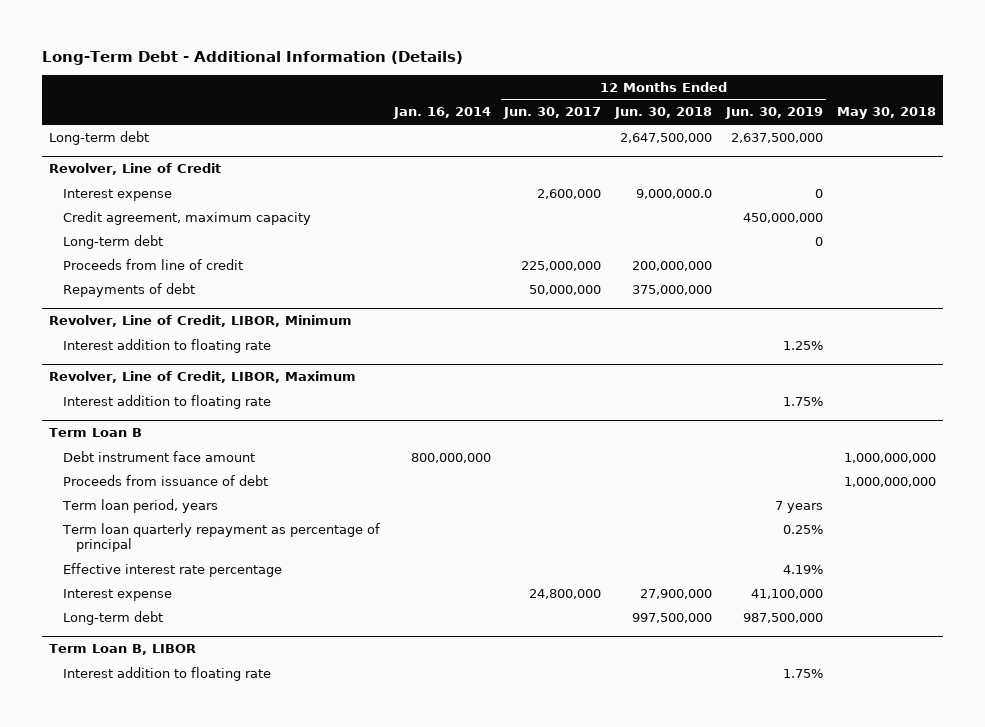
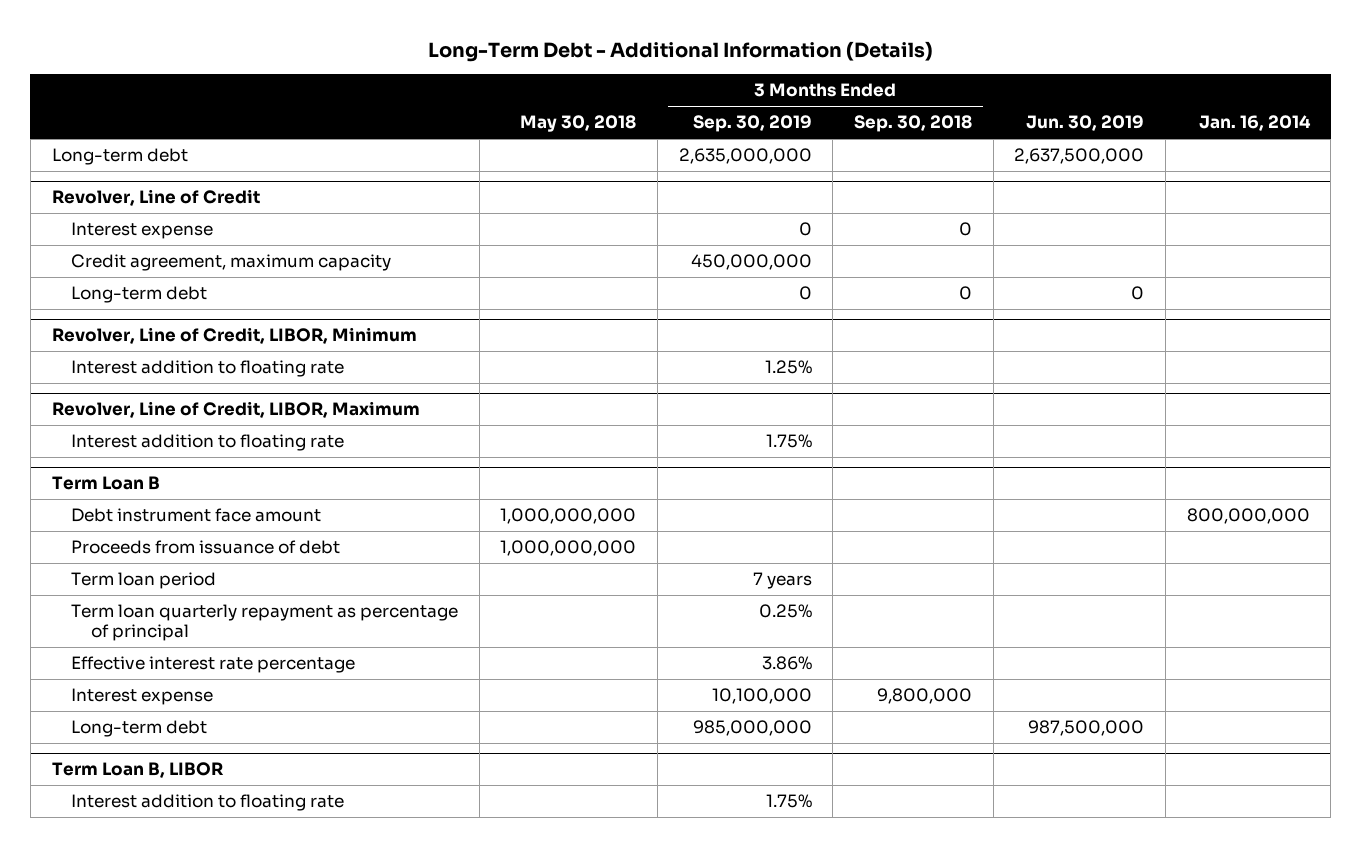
- | Jan. 16, 2014 | 12 Months Ended Jun. 30, 2017 | 12 Months Ended Jun. 30, 2018 | 12 Months Ended Jun. 30, 2019 | May 30, 2018
+ | May 30, 2018 | 3 Months Ended Sep. 30, 2019 | 3 Months Ended Sep. 30, 2018 | Jun. 30, 2019 | Jan. 16, 2014
@ Revolver, Line of Credit
- Proceeds from line of credit | | 225,000,000 | 200,000,000 | |
- Repayments of debt | | 50,000,000 | 375,000,000 | |
@ Term Loan B
- Term loan period, years | | | | 7 years |
+ Term loan period | | 7 years | | |

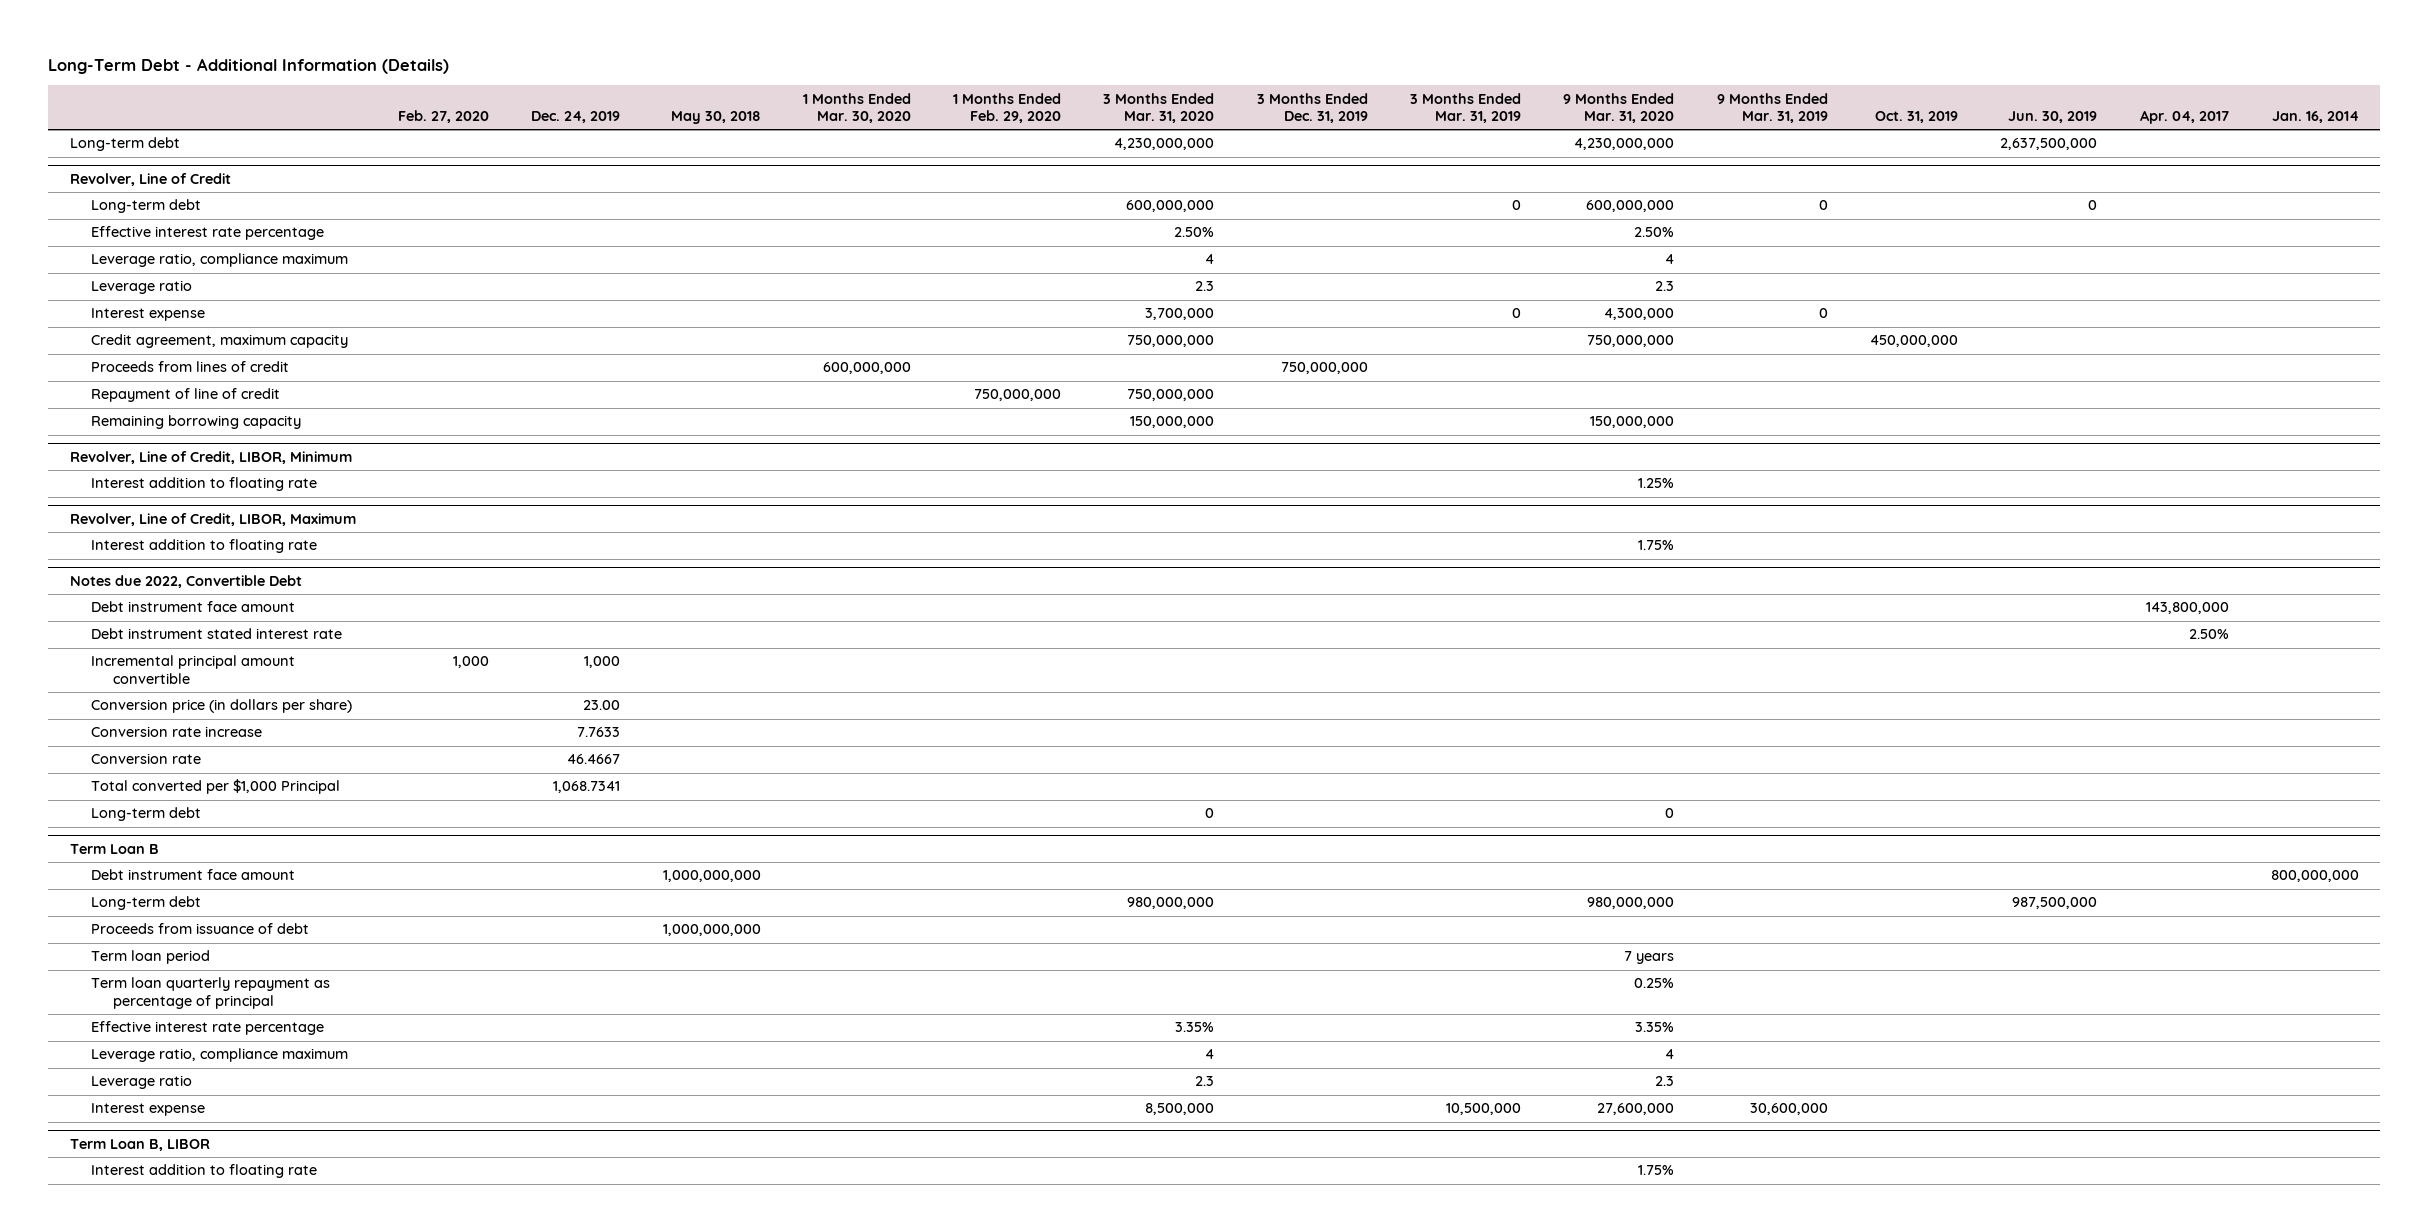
- | May 30, 2018 | 3 Months Ended Sep. 30, 2019 | 3 Months Ended Sep. 30, 2018 | Jun. 30, 2019 | Jan. 16, 2014
+ | Feb. 27, 2020 | Dec. 24, 2019 | May 30, 2018 | 1 Months Ended Mar. 30, 2020 | 1 Months Ended Feb. 29, 2020 | 3 Months Ended Mar. 31, 2020 | 3 Months Ended Dec. 31, 2019 | 3 Months Ended Mar. 31, 2019 | 9 Months Ended Mar. 31, 2020 | 9 Months Ended Mar. 31, 2019 | Oct. 31, 2019 | Jun. 30, 2019 | Apr. 04, 2017 | Jan. 16, 2014
@ Revolver, Line of Credit
moved up: Long-term debt | | | | | | 600,000,000 | | 0 | 600,000,000 | 0 | | 0 | |
+ Effective interest rate percentage | | | | | | 2.50% | | | 2.50% | | | | |
+ Leverage ratio, compliance maximum | | | | | | 4 | | | 4 | | | | |
+ Leverage ratio | | | | | | 2.3 | | | 2.3 | | | | |
+ Proceeds from lines of credit | | | | 600,000,000 | | | 750,000,000 | | | | | | |
+ Repayment of line of credit | | | | | 750,000,000 | 750,000,000 | | | | | | | |
+ Remaining borrowing capacity | | | | | | 150,000,000 | | | 150,000,000 | | | | |
+ Notes due 2022, Convertible Debt
+ Debt instrument face amount | | | | | | | | | | | | | 143,800,000 |
+ Debt instrument stated interest rate | | | | | | | | | | | | | 2.50% |
+ Incremental principal amount convertible | 1,000 | 1,000 | | | | | | | | | | | |
+ Conversion price (in dollars per share) | | 23.00 | | | | | | | | | | | |
+ Conversion rate increase | | 7.7633 | | | | | | | | | | | |
+ Conversion rate | | 46.4667 | | | | | | | | | | | |
+ Total converted per $1,000 Principal | | 1,068.7341 | | | | | | | | | | | |
+ Long-term debt | | | | | | 0 | | | 0 | | | | |
@ Term Loan B
moved up: Long-term debt | | | | | | 980,000,000 | | | 980,000,000 | | | 987,500,000 | |
+ Leverage ratio, compliance maximum | | | | | | 4 | | | 4 | | | | |
+ Leverage ratio | | | | | | 2.3 | | | 2.3 | | | | |

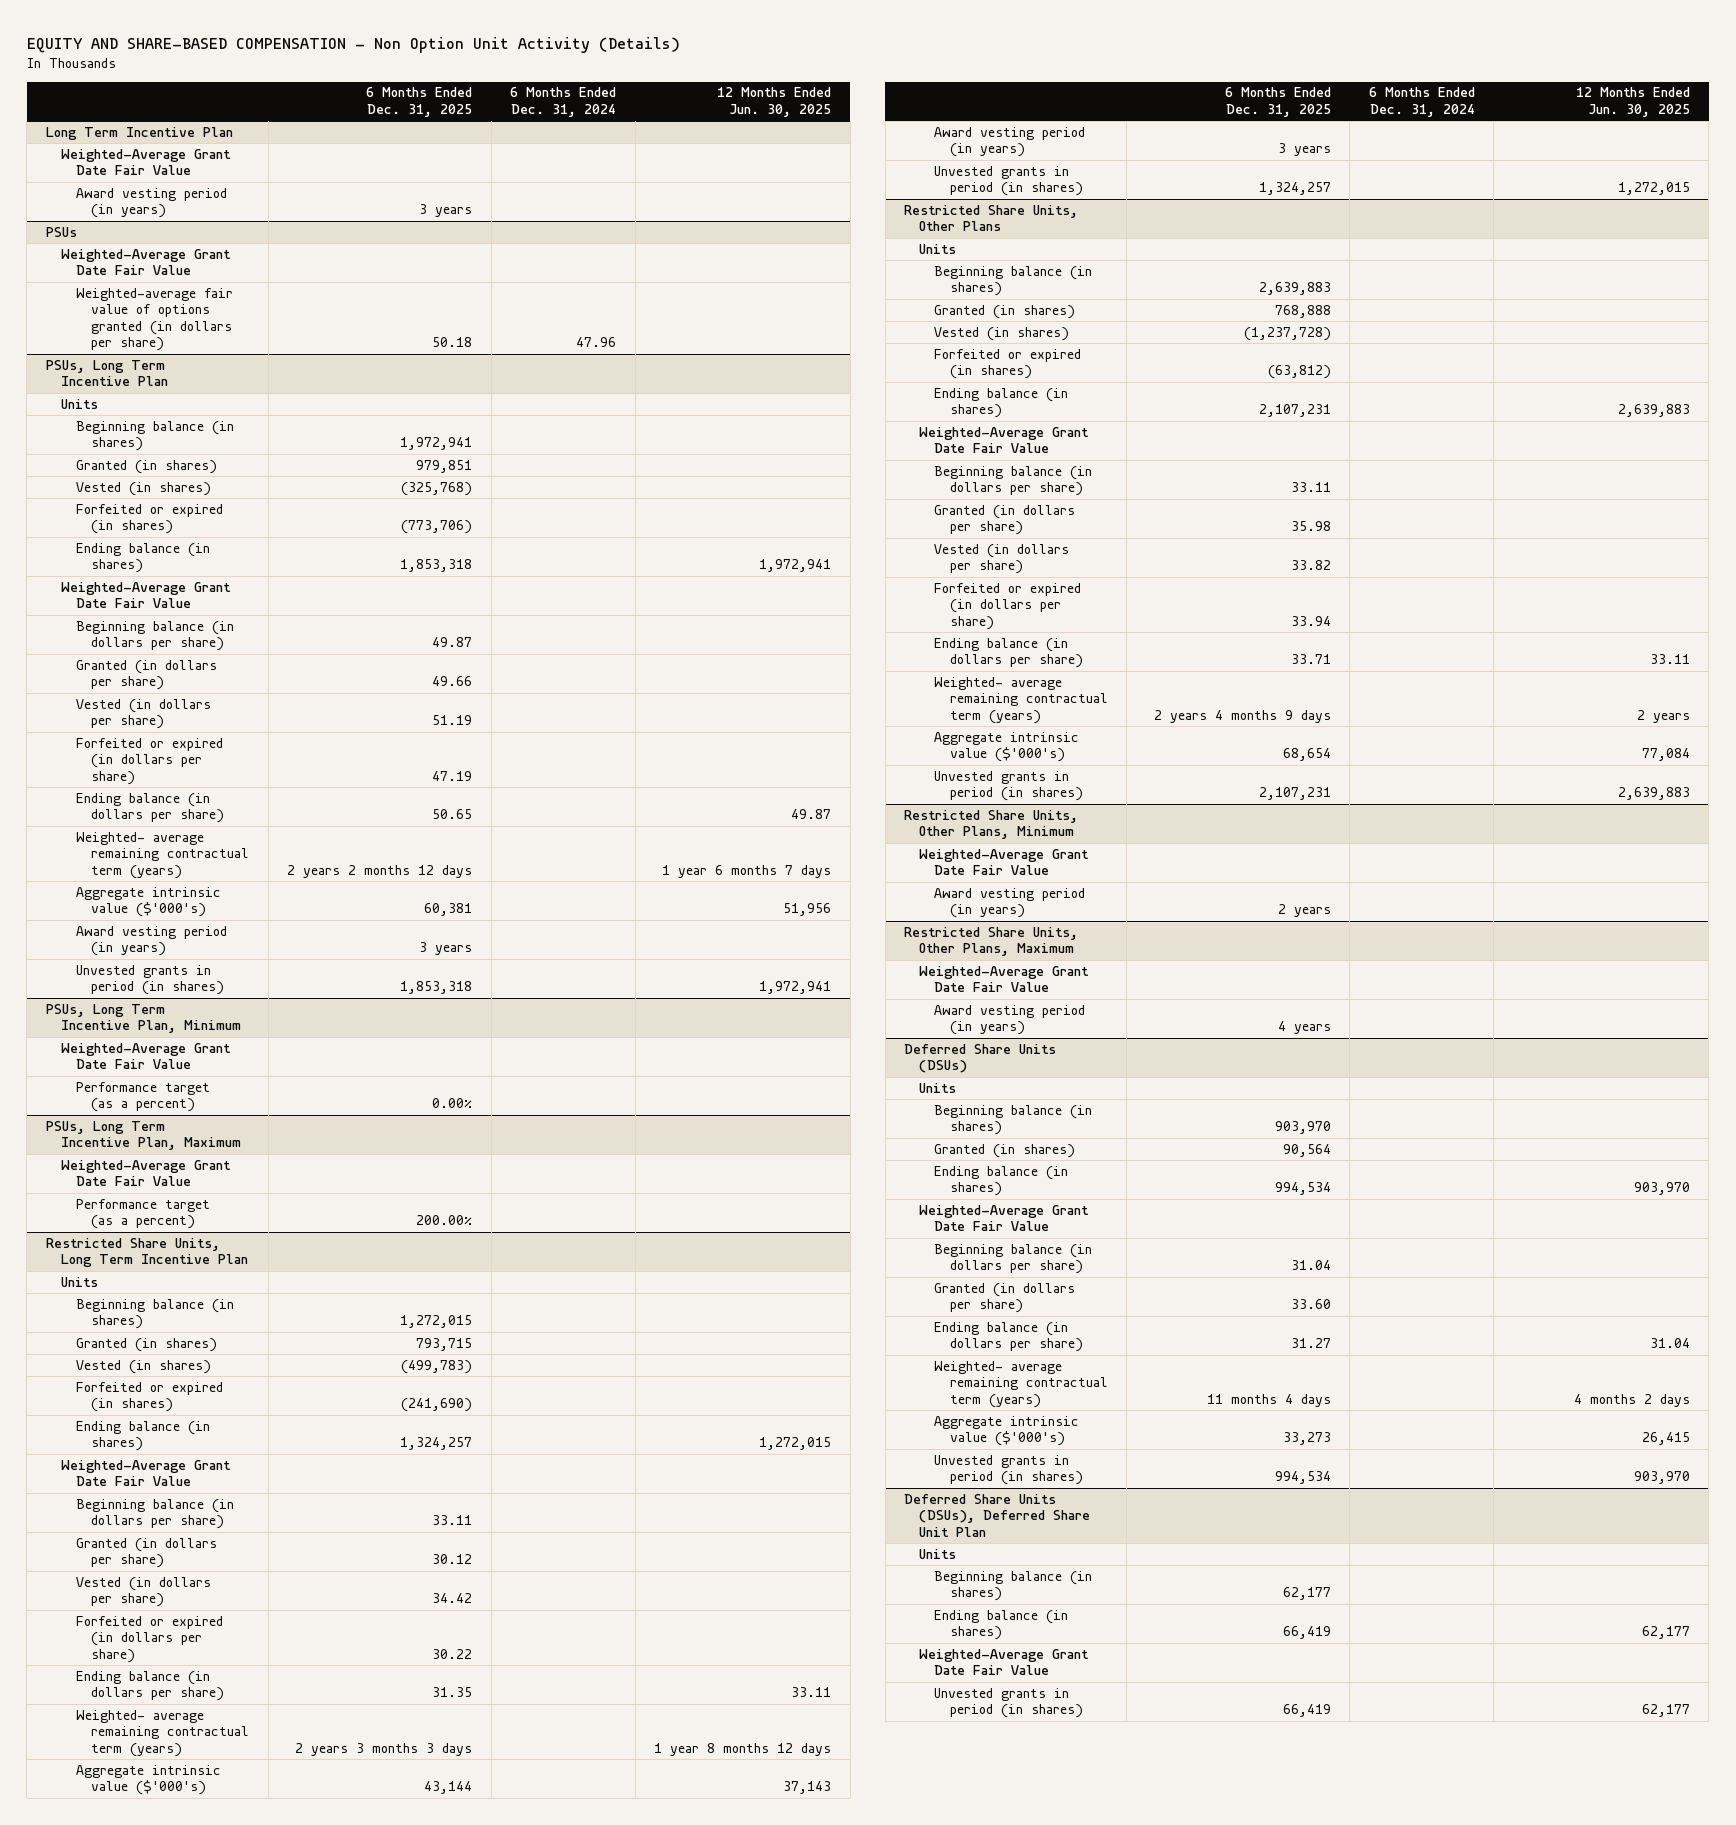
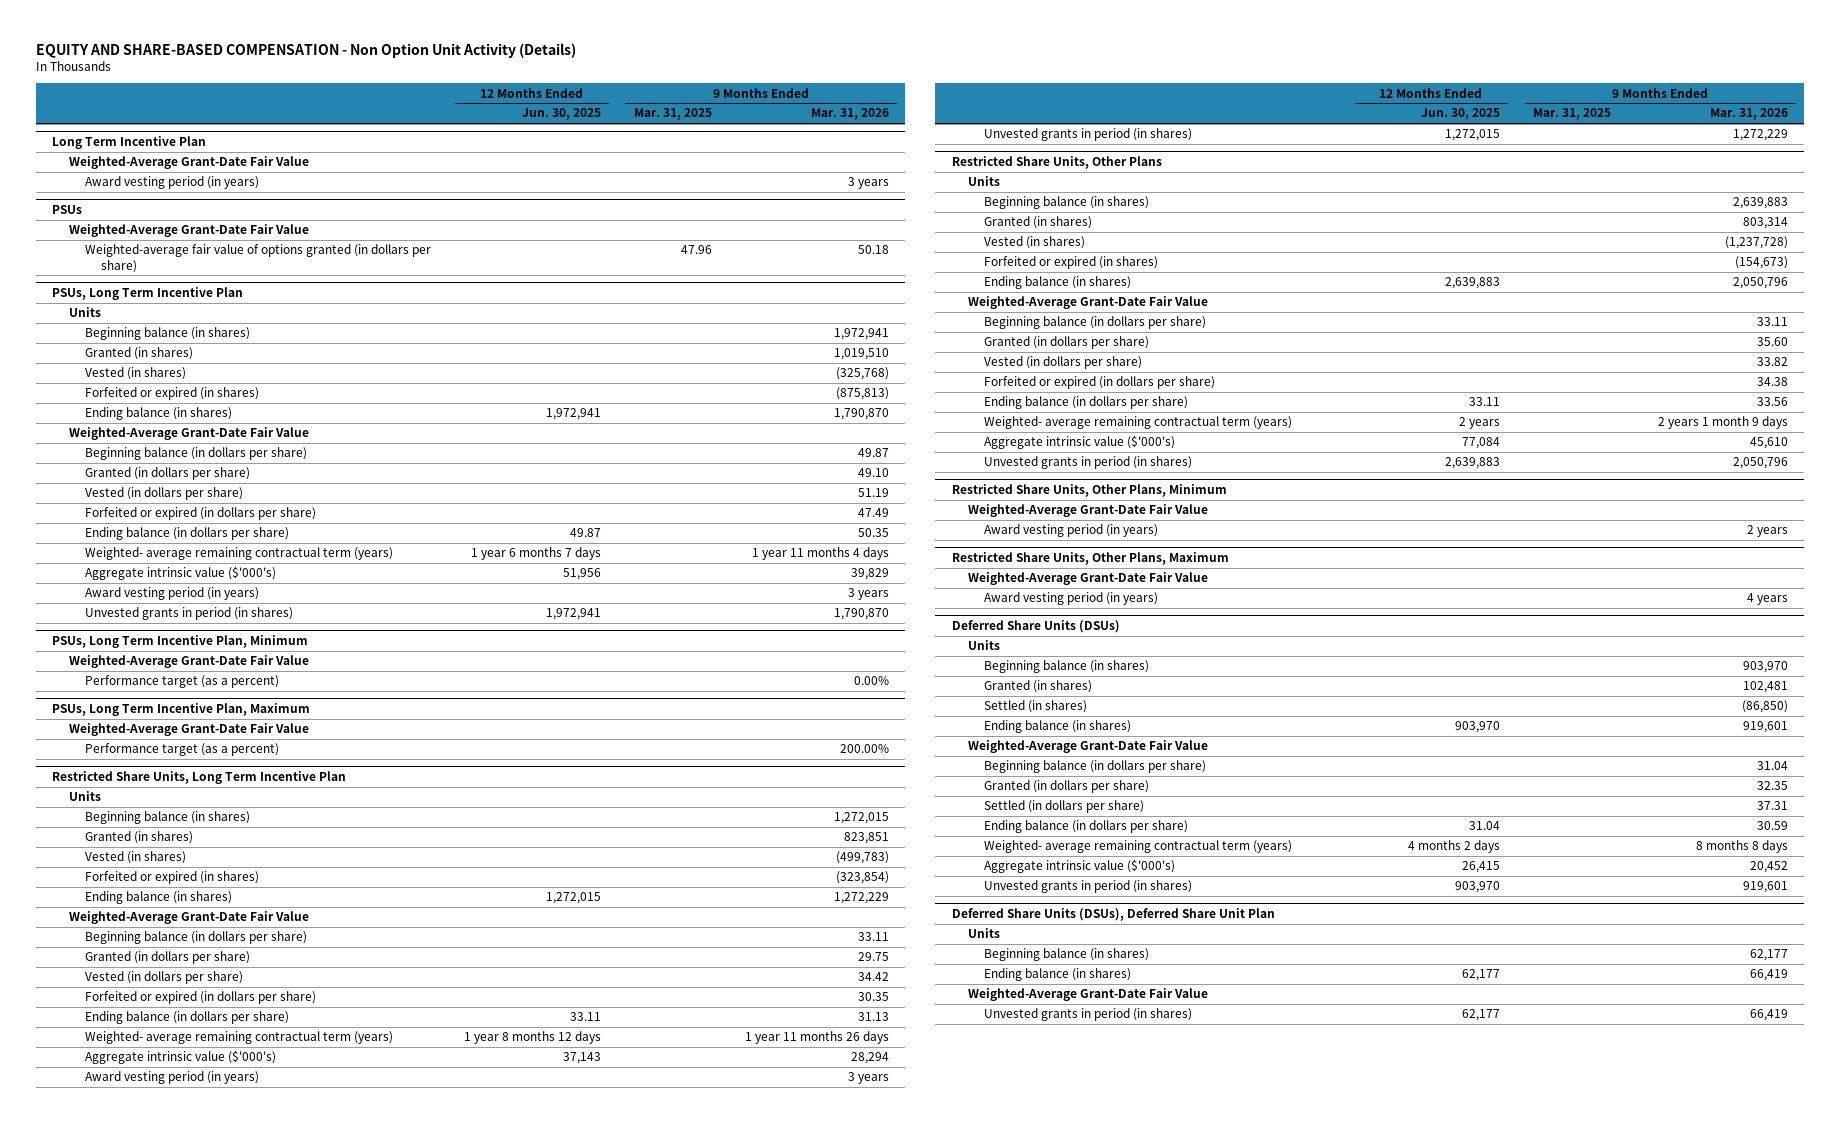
- | 6 Months Ended Dec. 31, 2025 | 6 Months Ended Dec. 31, 2024 | 12 Months Ended Jun. 30, 2025
+ | 12 Months Ended Jun. 30, 2025 | 9 Months Ended Mar. 31, 2025 | 9 Months Ended Mar. 31, 2026
@ Long Term Incentive Plan
- Weighted-Average Grant Date Fair Value
+ Weighted-Average Grant-Date Fair Value
@ PSUs
- Weighted-Average Grant Date Fair Value
+ Weighted-Average Grant-Date Fair Value
@ PSUs, Long Term Incentive Plan
- Weighted-Average Grant Date Fair Value
+ Weighted-Average Grant-Date Fair Value
@ PSUs, Long Term Incentive Plan, Minimum
- Weighted-Average Grant Date Fair Value
+ Weighted-Average Grant-Date Fair Value
@ PSUs, Long Term Incentive Plan, Maximum
- Weighted-Average Grant Date Fair Value
+ Weighted-Average Grant-Date Fair Value
@ Restricted Share Units, Long Term Incentive Plan
- Weighted-Average Grant Date Fair Value
+ Weighted-Average Grant-Date Fair Value
@ Restricted Share Units, Other Plans
- Weighted-Average Grant Date Fair Value
+ Weighted-Average Grant-Date Fair Value
@ Restricted Share Units, Other Plans, Minimum
- Weighted-Average Grant Date Fair Value
+ Weighted-Average Grant-Date Fair Value
@ Restricted Share Units, Other Plans, Maximum
- Weighted-Average Grant Date Fair Value
+ Weighted-Average Grant-Date Fair Value
@ Deferred Share Units (DSUs)
+ Settled (in shares) | | | (86,850)
- Weighted-Average Grant Date Fair Value
+ Weighted-Average Grant-Date Fair Value
+ Settled (in dollars per share) | | | 37.31
@ Deferred Share Units (DSUs), Deferred Share Unit Plan
- Weighted-Average Grant Date Fair Value
+ Weighted-Average Grant-Date Fair Value

